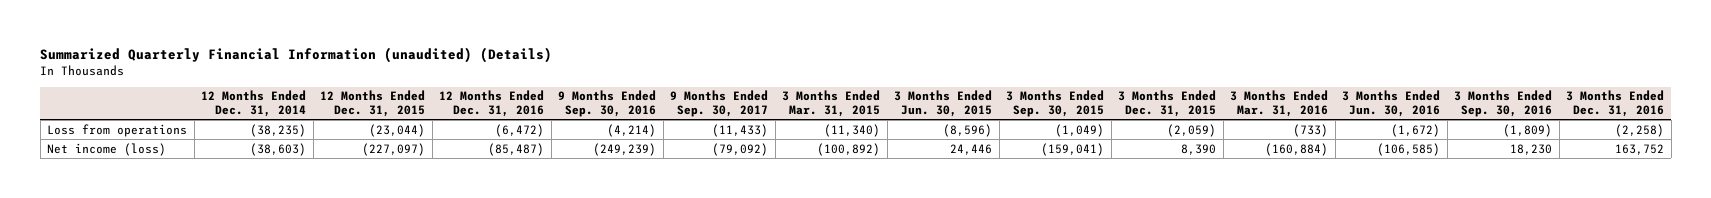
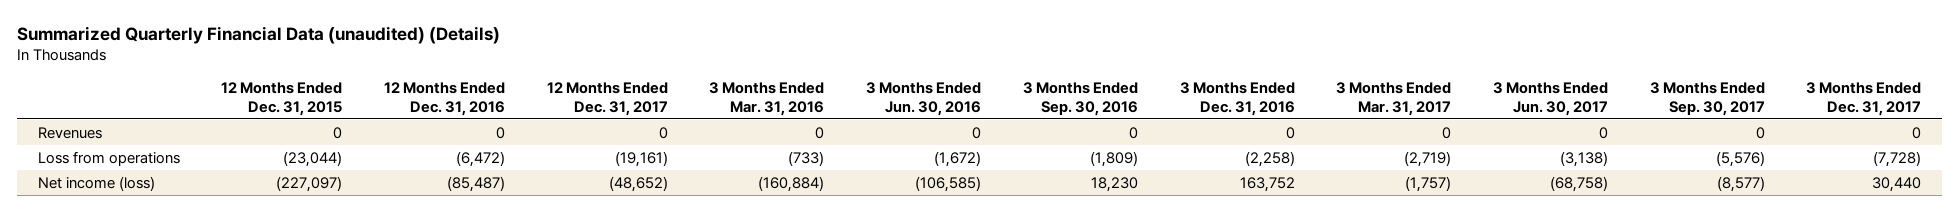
- Summarized Quarterly Financial Information (unaudited) (Details)
+ Summarized Quarterly Financial Data (unaudited) (Details)
- | 12 Months Ended Dec. 31, 2014 | 12 Months Ended Dec. 31, 2015 | 12 Months Ended Dec. 31, 2016 | 9 Months Ended Sep. 30, 2016 | 9 Months Ended Sep. 30, 2017 | 3 Months Ended Mar. 31, 2015 | 3 Months Ended Jun. 30, 2015 | 3 Months Ended Sep. 30, 2015 | 3 Months Ended Dec. 31, 2015 | 3 Months Ended Mar. 31, 2016 | 3 Months Ended Jun. 30, 2016 | 3 Months Ended Sep. 30, 2016 | 3 Months Ended Dec. 31, 2016
+ | 12 Months Ended Dec. 31, 2015 | 12 Months Ended Dec. 31, 2016 | 12 Months Ended Dec. 31, 2017 | 3 Months Ended Mar. 31, 2016 | 3 Months Ended Jun. 30, 2016 | 3 Months Ended Sep. 30, 2016 | 3 Months Ended Dec. 31, 2016 | 3 Months Ended Mar. 31, 2017 | 3 Months Ended Jun. 30, 2017 | 3 Months Ended Sep. 30, 2017 | 3 Months Ended Dec. 31, 2017
+ Revenues | 0 | 0 | 0 | 0 | 0 | 0 | 0 | 0 | 0 | 0 | 0

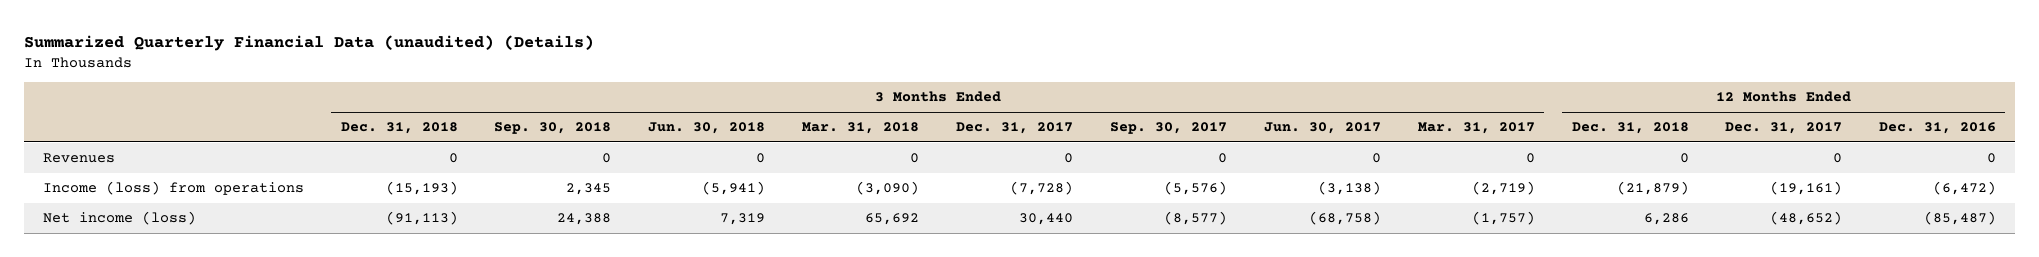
- | 12 Months Ended Dec. 31, 2015 | 12 Months Ended Dec. 31, 2016 | 12 Months Ended Dec. 31, 2017 | 3 Months Ended Mar. 31, 2016 | 3 Months Ended Jun. 30, 2016 | 3 Months Ended Sep. 30, 2016 | 3 Months Ended Dec. 31, 2016 | 3 Months Ended Mar. 31, 2017 | 3 Months Ended Jun. 30, 2017 | 3 Months Ended Sep. 30, 2017 | 3 Months Ended Dec. 31, 2017
+ | 3 Months Ended Dec. 31, 2018 | 3 Months Ended Sep. 30, 2018 | 3 Months Ended Jun. 30, 2018 | 3 Months Ended Mar. 31, 2018 | 3 Months Ended Dec. 31, 2017 | 3 Months Ended Sep. 30, 2017 | 3 Months Ended Jun. 30, 2017 | 3 Months Ended Mar. 31, 2017 | 12 Months Ended Dec. 31, 2018 | 12 Months Ended Dec. 31, 2017 | 12 Months Ended Dec. 31, 2016
- Loss from operations | (23,044) | (6,472) | (19,161) | (733) | (1,672) | (1,809) | (2,258) | (2,719) | (3,138) | (5,576) | (7,728)
+ Income (loss) from operations | (15,193) | 2,345 | (5,941) | (3,090) | (7,728) | (5,576) | (3,138) | (2,719) | (21,879) | (19,161) | (6,472)

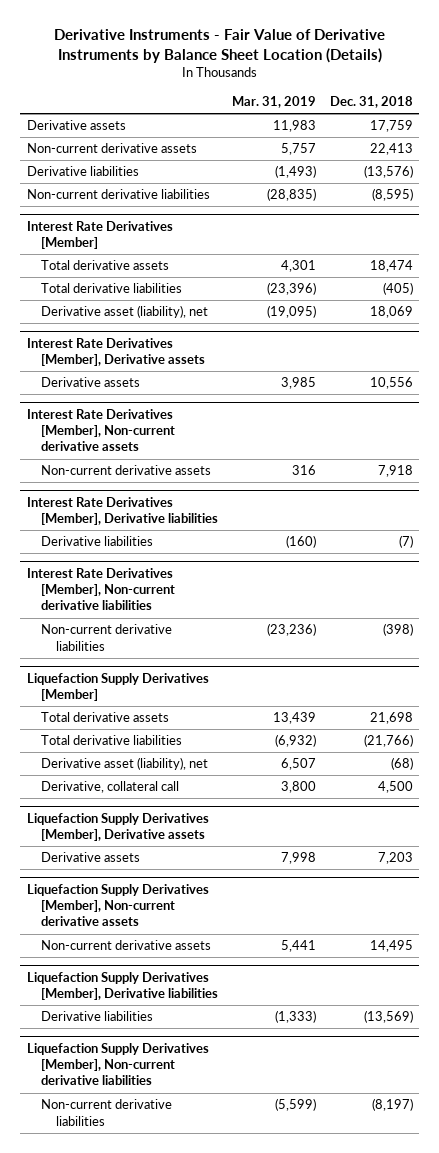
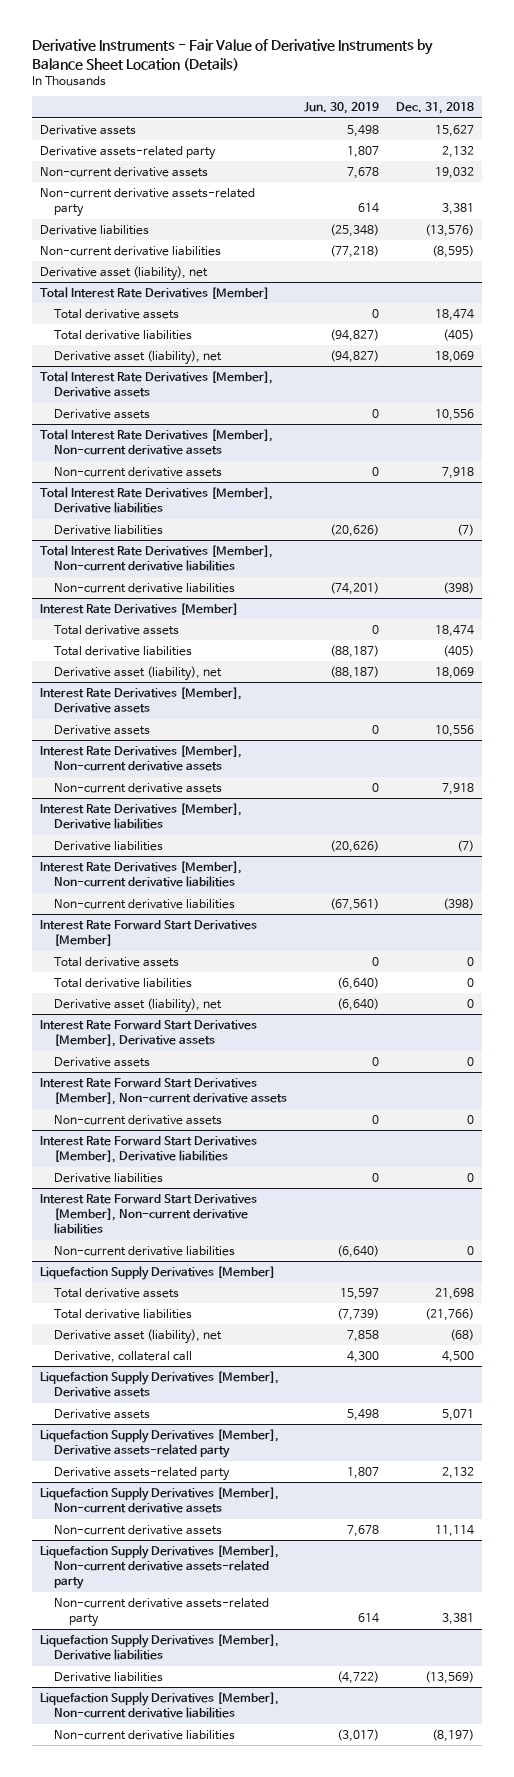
- | Mar. 31, 2019 | Dec. 31, 2018
+ | Jun. 30, 2019 | Dec. 31, 2018
- Derivative assets | 11,983 | 17,759
- Non-current derivative assets | 5,757 | 22,413
+ Derivative assets | 5,498 | 15,627
+ Derivative assets-related party | 1,807 | 2,132
+ Non-current derivative assets | 7,678 | 19,032
+ Non-current derivative assets-related party | 614 | 3,381
+ Derivative asset (liability), net
+ Total Interest Rate Derivatives [Member]
+ Total derivative assets | 0 | 18,474
+ Total derivative liabilities | (94,827) | (405)
+ Derivative asset (liability), net | (94,827) | 18,069
+ Total Interest Rate Derivatives [Member], Derivative assets
+ Derivative assets | 0 | 10,556
+ Total Interest Rate Derivatives [Member], Non-current derivative assets
+ Non-current derivative assets | 0 | 7,918
+ Total Interest Rate Derivatives [Member], Derivative liabilities
+ Derivative liabilities | (20,626) | (7)
+ Total Interest Rate Derivatives [Member], Non-current derivative liabilities
+ Non-current derivative liabilities | (74,201) | (398)
+ Interest Rate Forward Start Derivatives [Member]
+ Total derivative assets | 0 | 0
+ Total derivative liabilities | (6,640) | 0
+ Derivative asset (liability), net | (6,640) | 0
+ Interest Rate Forward Start Derivatives [Member], Derivative assets
+ Derivative assets | 0 | 0
+ Interest Rate Forward Start Derivatives [Member], Non-current derivative assets
+ Non-current derivative assets | 0 | 0
+ Interest Rate Forward Start Derivatives [Member], Derivative liabilities
+ Derivative liabilities | 0 | 0
+ Interest Rate Forward Start Derivatives [Member], Non-current derivative liabilities
+ Non-current derivative liabilities | (6,640) | 0
@ Liquefaction Supply Derivatives [Member], Derivative assets
- Derivative assets | 7,998 | 7,203
+ Derivative assets | 5,498 | 5,071
+ Liquefaction Supply Derivatives [Member], Derivative assets-related party
+ Derivative assets-related party | 1,807 | 2,132
@ Liquefaction Supply Derivatives [Member], Non-current derivative assets
- Non-current derivative assets | 5,441 | 14,495
+ Non-current derivative assets | 7,678 | 11,114
+ Liquefaction Supply Derivatives [Member], Non-current derivative assets-related party
+ Non-current derivative assets-related party | 614 | 3,381

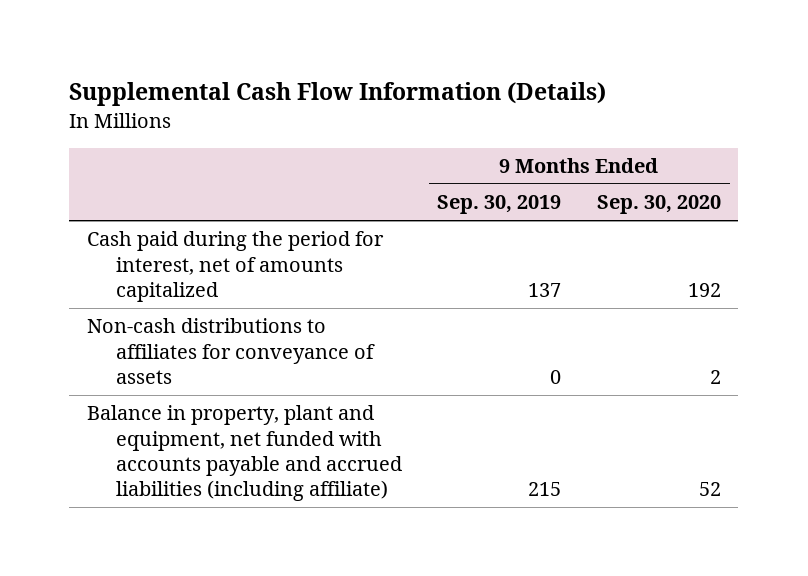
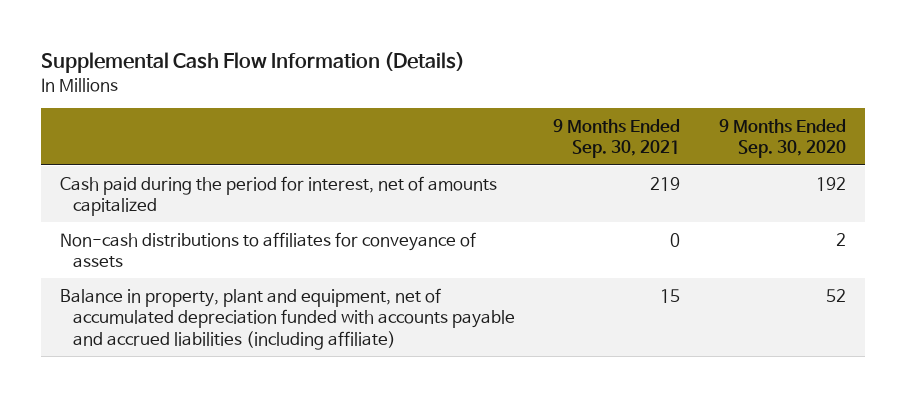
- | 9 Months Ended Sep. 30, 2019 | 9 Months Ended Sep. 30, 2020
+ | 9 Months Ended Sep. 30, 2021 | 9 Months Ended Sep. 30, 2020
- Balance in property, plant and equipment, net funded with accounts payable and accrued liabilities (including affiliate) | 215 | 52
+ Balance in property, plant and equipment, net of accumulated depreciation funded with accounts payable and accrued liabilities (including affiliate) | 15 | 52

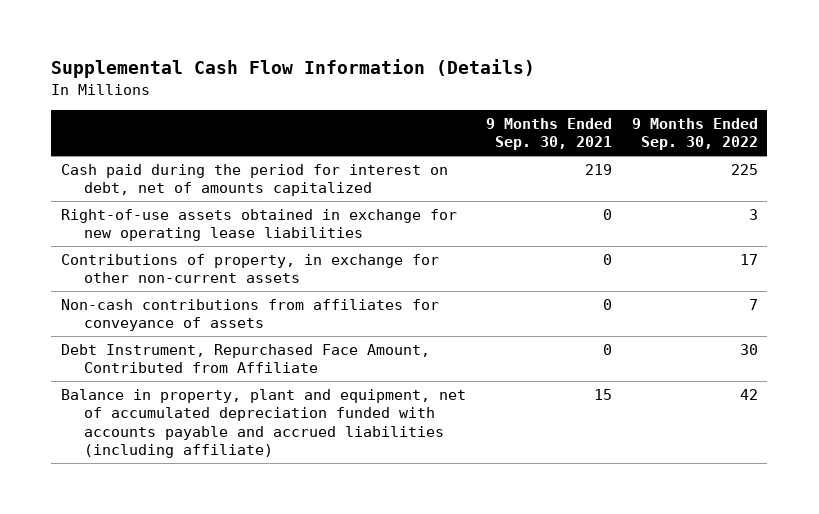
- | 9 Months Ended Sep. 30, 2021 | 9 Months Ended Sep. 30, 2020
+ | 9 Months Ended Sep. 30, 2021 | 9 Months Ended Sep. 30, 2022
- Cash paid during the period for interest, net of amounts capitalized | 219 | 192
- Non-cash distributions to affiliates for conveyance of assets | 0 | 2
+ Cash paid during the period for interest on debt, net of amounts capitalized | 219 | 225
+ Right-of-use assets obtained in exchange for new operating lease liabilities | 0 | 3
+ Contributions of property, in exchange for other non-current assets | 0 | 17
+ Non-cash contributions from affiliates for conveyance of assets | 0 | 7
+ Debt Instrument, Repurchased Face Amount, Contributed from Affiliate | 0 | 30

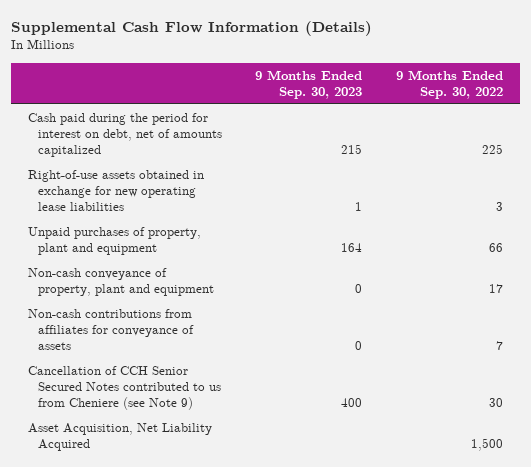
- | 9 Months Ended Sep. 30, 2021 | 9 Months Ended Sep. 30, 2022
+ | 9 Months Ended Sep. 30, 2023 | 9 Months Ended Sep. 30, 2022
- Contributions of property, in exchange for other non-current assets | 0 | 17
+ Unpaid purchases of property, plant and equipment | 164 | 66
+ Non-cash conveyance of property, plant and equipment | 0 | 17
- Debt Instrument, Repurchased Face Amount, Contributed from Affiliate | 0 | 30
- Balance in property, plant and equipment, net of accumulated depreciation funded with accounts payable and accrued liabilities (including affiliate) | 15 | 42
+ Cancellation of CCH Senior Secured Notes contributed to us from Cheniere (see Note 9) | 400 | 30
+ Asset Acquisition, Net Liability Acquired | | 1,500

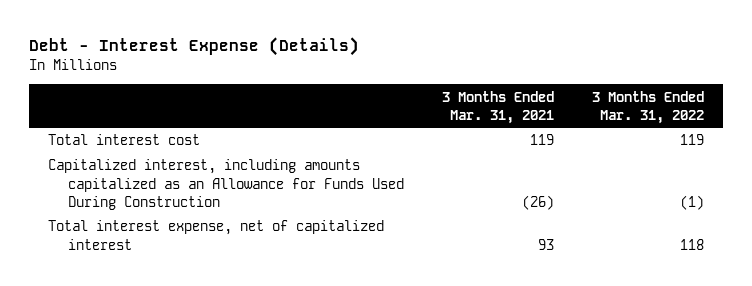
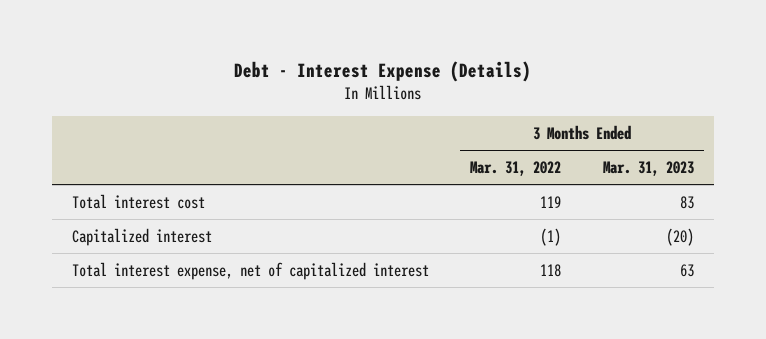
- | 3 Months Ended Mar. 31, 2021 | 3 Months Ended Mar. 31, 2022
+ | 3 Months Ended Mar. 31, 2022 | 3 Months Ended Mar. 31, 2023
- Capitalized interest, including amounts capitalized as an Allowance for Funds Used During Construction | (26) | (1)
+ Capitalized interest | (1) | (20)

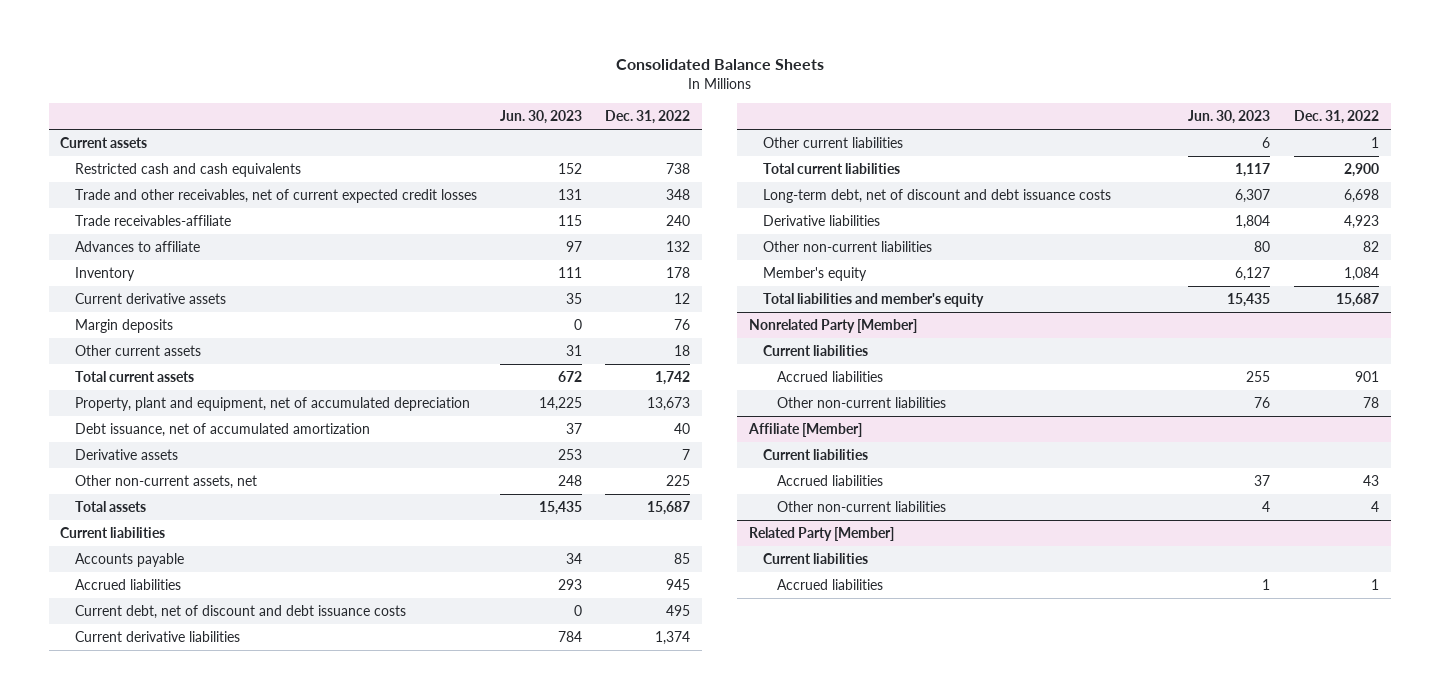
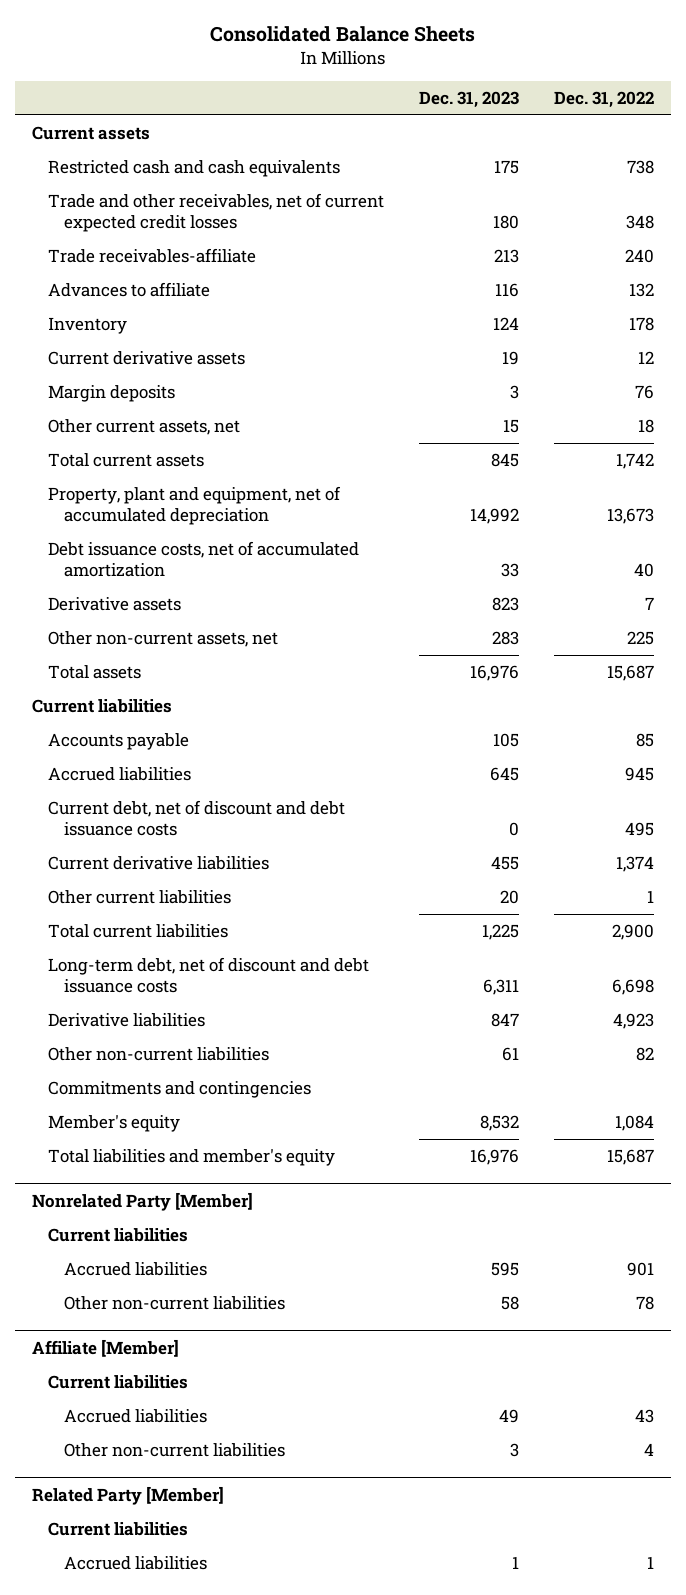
- | Jun. 30, 2023 | Dec. 31, 2022
+ | Dec. 31, 2023 | Dec. 31, 2022
- Other current assets | 31 | 18
+ Other current assets, net | 15 | 18
- Debt issuance, net of accumulated amortization | 37 | 40
+ Debt issuance costs, net of accumulated amortization | 33 | 40
+ Commitments and contingencies

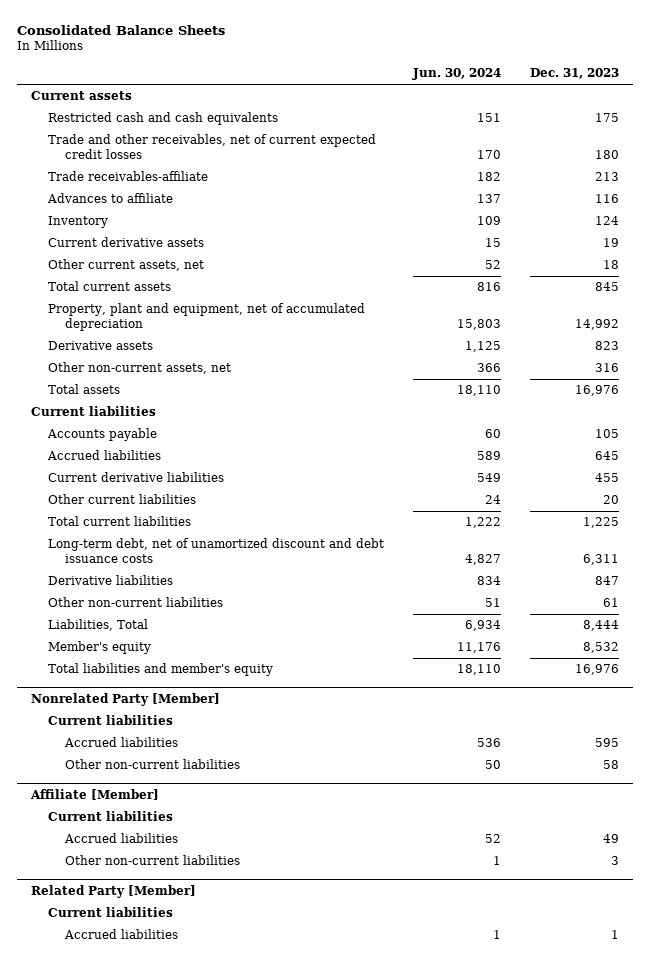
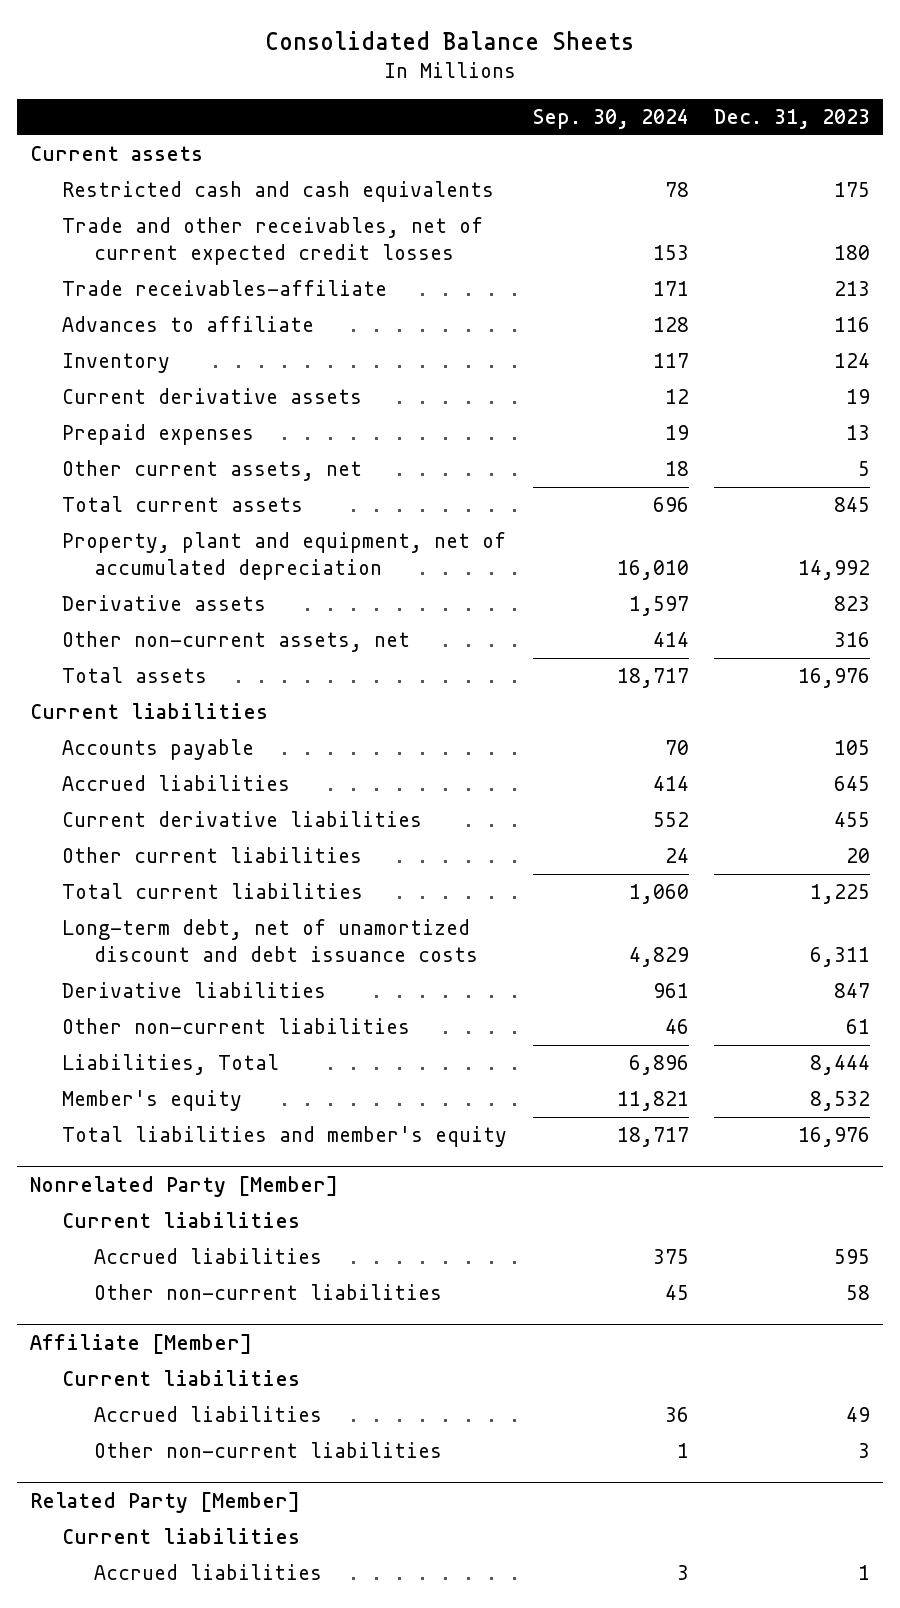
- | Jun. 30, 2024 | Dec. 31, 2023
+ | Sep. 30, 2024 | Dec. 31, 2023
- Other current assets, net | 52 | 18
+ Prepaid expenses | 19 | 13
+ Other current assets, net | 18 | 5

